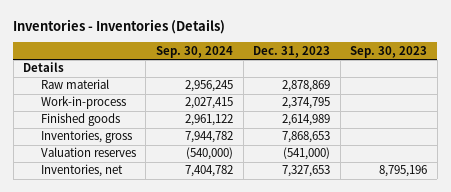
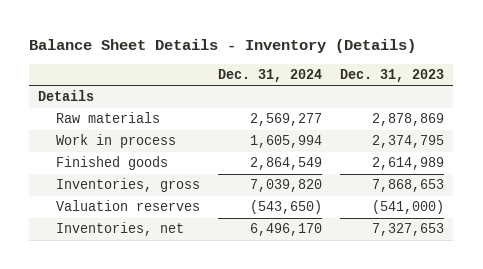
- Inventories - Inventories (Details)
+ Balance Sheet Details - Inventory (Details)
- | Sep. 30, 2024 | Dec. 31, 2023 | Sep. 30, 2023
+ | Dec. 31, 2024 | Dec. 31, 2023
- Raw material | 2,956,245 | 2,878,869 |
- Work-in-process | 2,027,415 | 2,374,795 |
+ Raw materials | 2,569,277 | 2,878,869
+ Work in process | 1,605,994 | 2,374,795

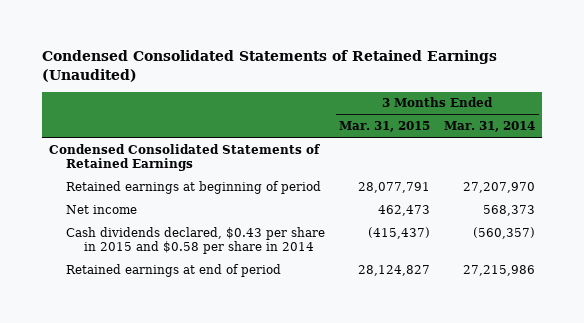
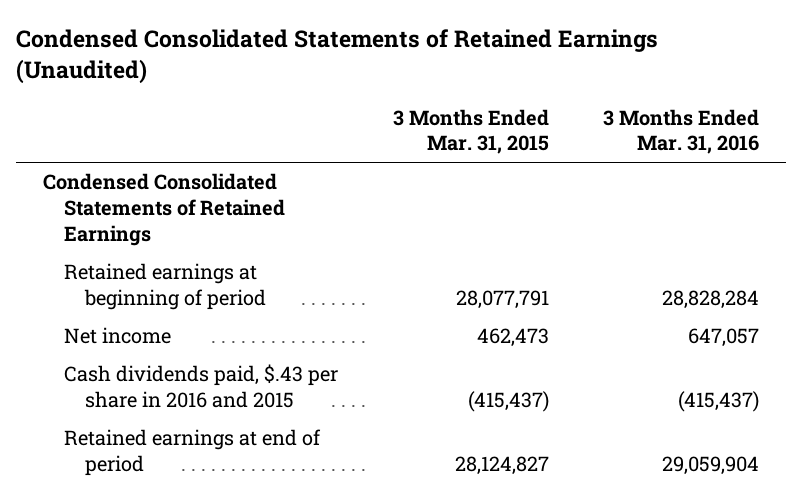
- | 3 Months Ended Mar. 31, 2015 | 3 Months Ended Mar. 31, 2014
+ | 3 Months Ended Mar. 31, 2015 | 3 Months Ended Mar. 31, 2016
- Cash dividends declared, $0.43 per share in 2015 and $0.58 per share in 2014 | (415,437) | (560,357)
+ Cash dividends paid, $.43 per share in 2016 and 2015 | (415,437) | (415,437)

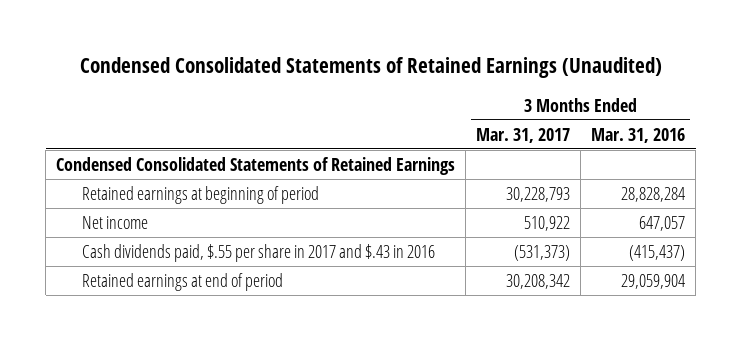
- | 3 Months Ended Mar. 31, 2015 | 3 Months Ended Mar. 31, 2016
+ | 3 Months Ended Mar. 31, 2017 | 3 Months Ended Mar. 31, 2016
- Cash dividends paid, $.43 per share in 2016 and 2015 | (415,437) | (415,437)
+ Cash dividends paid, $.55 per share in 2017 and $.43 in 2016 | (531,373) | (415,437)

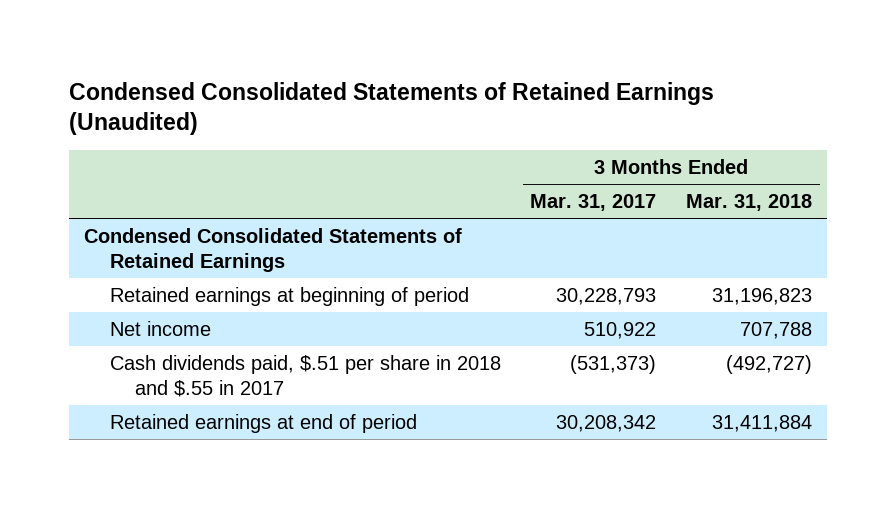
- | 3 Months Ended Mar. 31, 2017 | 3 Months Ended Mar. 31, 2016
+ | 3 Months Ended Mar. 31, 2017 | 3 Months Ended Mar. 31, 2018
- Cash dividends paid, $.55 per share in 2017 and $.43 in 2016 | (531,373) | (415,437)
+ Cash dividends paid, $.51 per share in 2018 and $.55 in 2017 | (531,373) | (492,727)

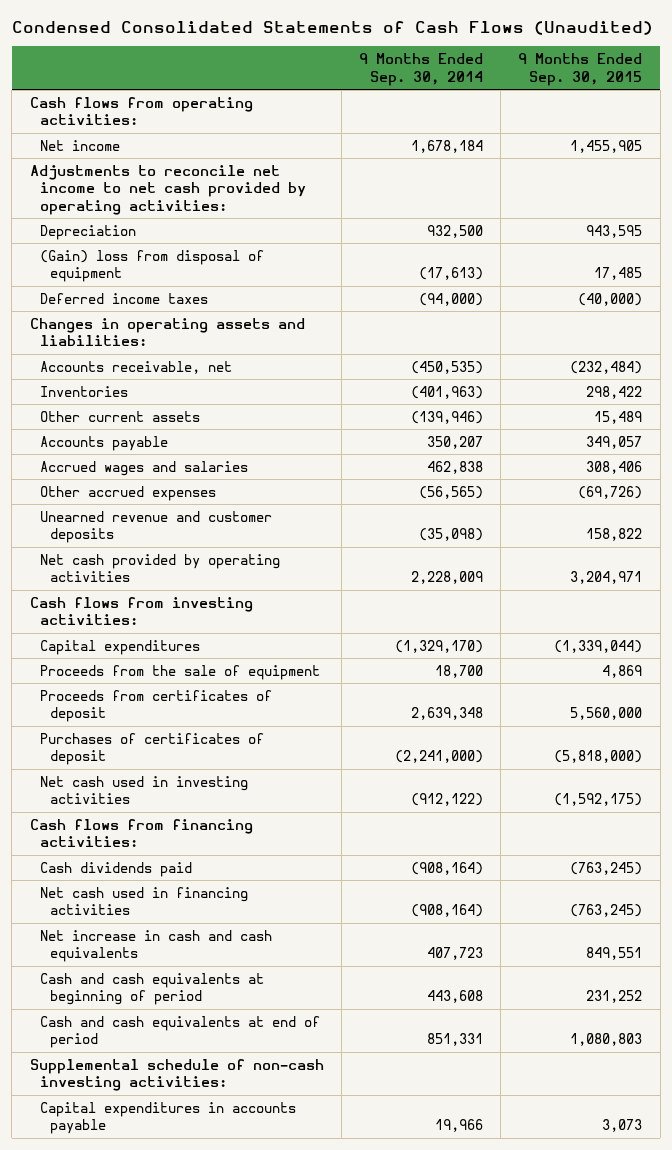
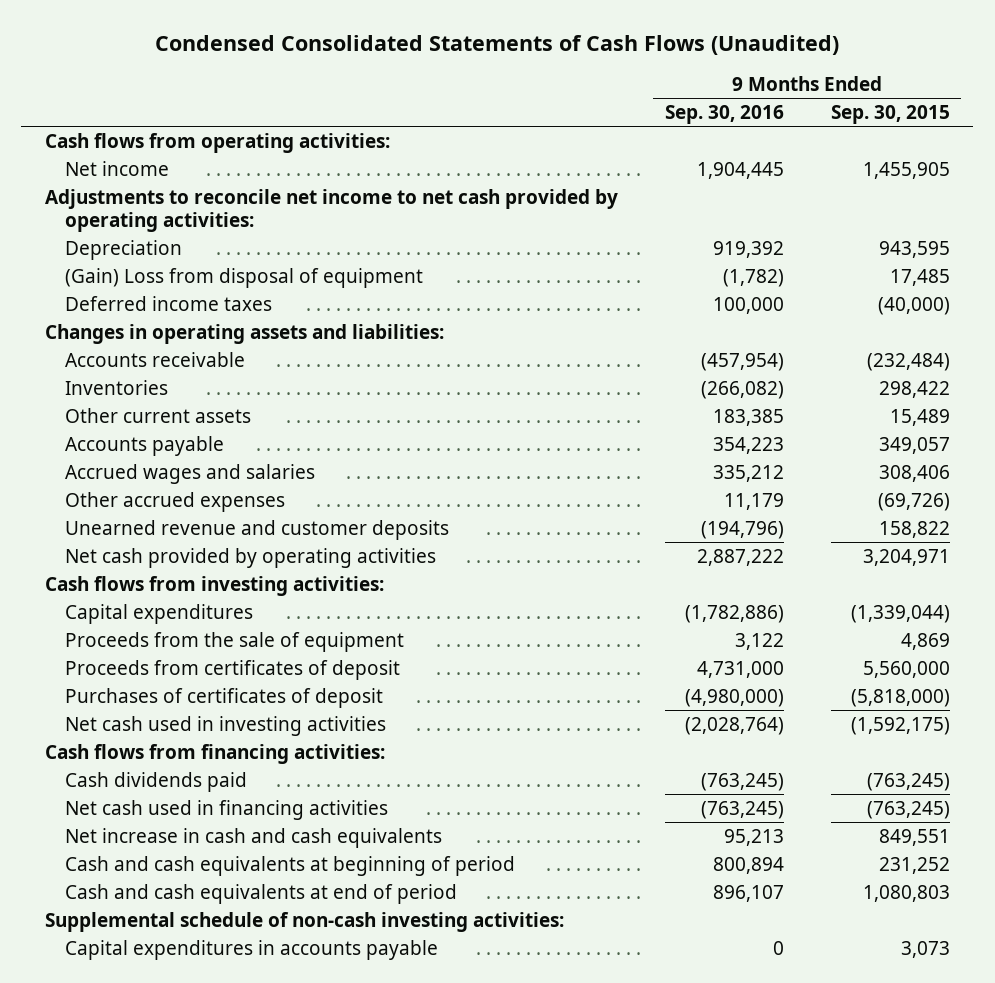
- | 9 Months Ended Sep. 30, 2014 | 9 Months Ended Sep. 30, 2015
+ | 9 Months Ended Sep. 30, 2016 | 9 Months Ended Sep. 30, 2015
- (Gain) loss from disposal of equipment | (17,613) | 17,485
+ (Gain) Loss from disposal of equipment | (1,782) | 17,485
- Accounts receivable, net | (450,535) | (232,484)
+ Accounts receivable | (457,954) | (232,484)

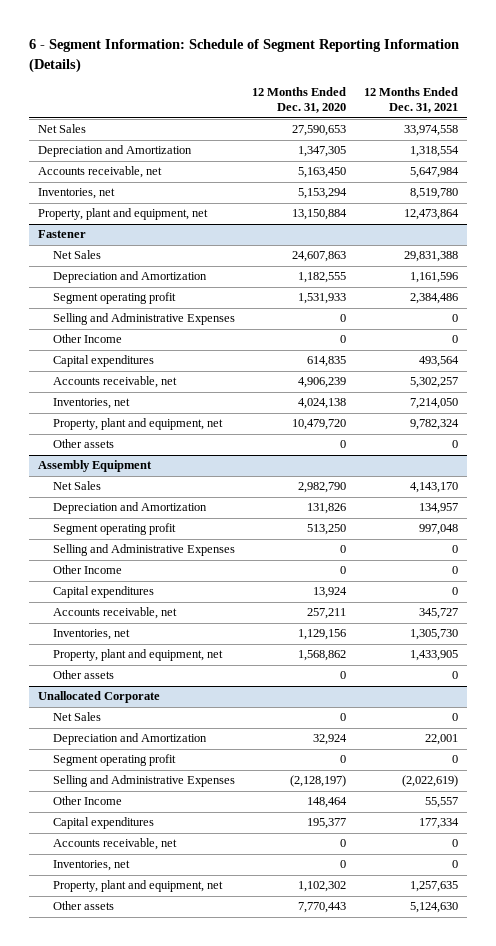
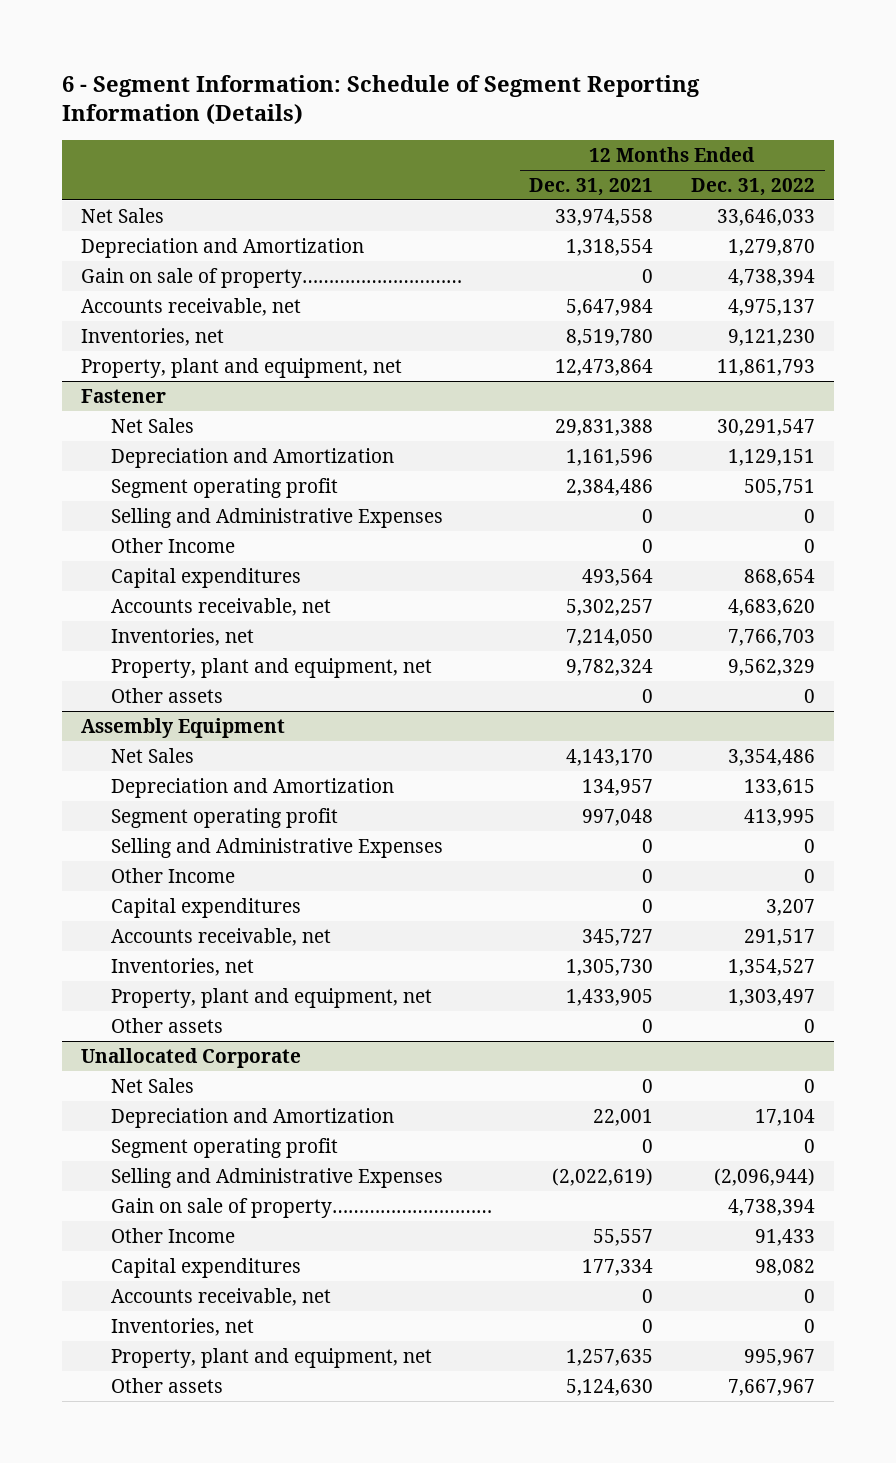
- | 12 Months Ended Dec. 31, 2020 | 12 Months Ended Dec. 31, 2021
+ | 12 Months Ended Dec. 31, 2021 | 12 Months Ended Dec. 31, 2022
+ Gain on sale of property………………………… | 0 | 4,738,394
@ Unallocated Corporate
+ Gain on sale of property………………………… | | 4,738,394

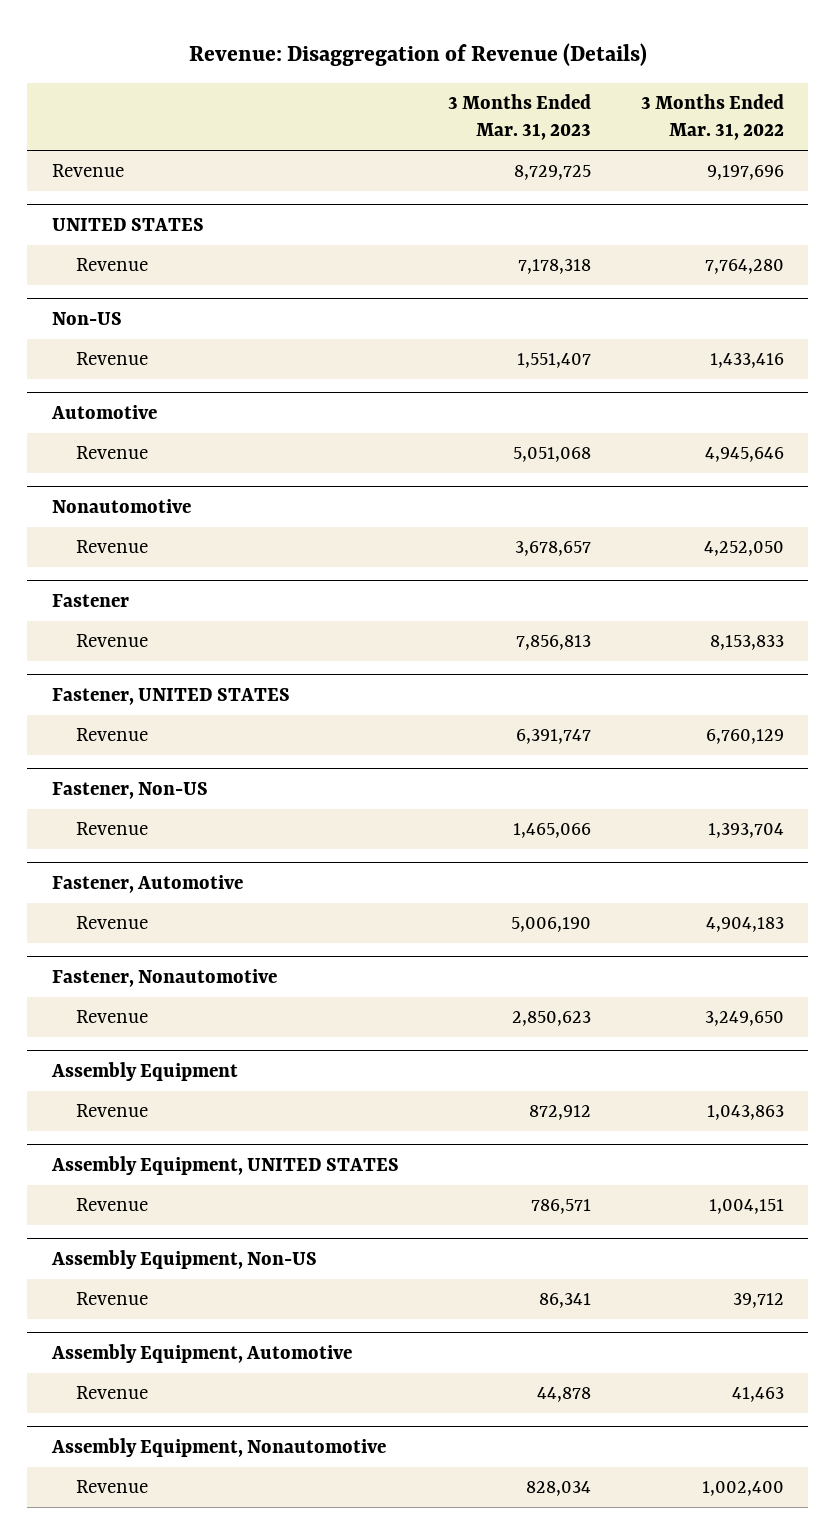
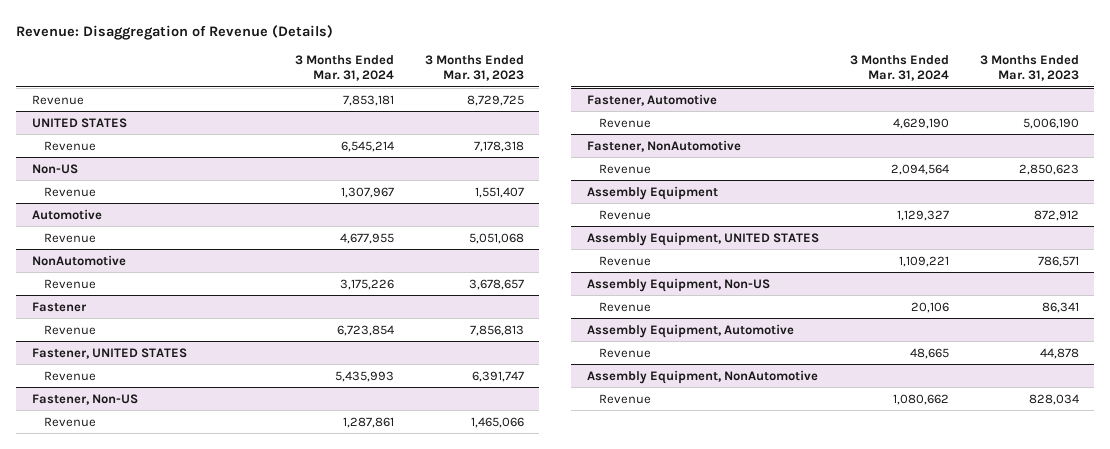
- | 3 Months Ended Mar. 31, 2023 | 3 Months Ended Mar. 31, 2022
+ | 3 Months Ended Mar. 31, 2024 | 3 Months Ended Mar. 31, 2023
- Nonautomotive
+ NonAutomotive
- Fastener, Nonautomotive
+ Fastener, NonAutomotive
- Assembly Equipment, Nonautomotive
+ Assembly Equipment, NonAutomotive

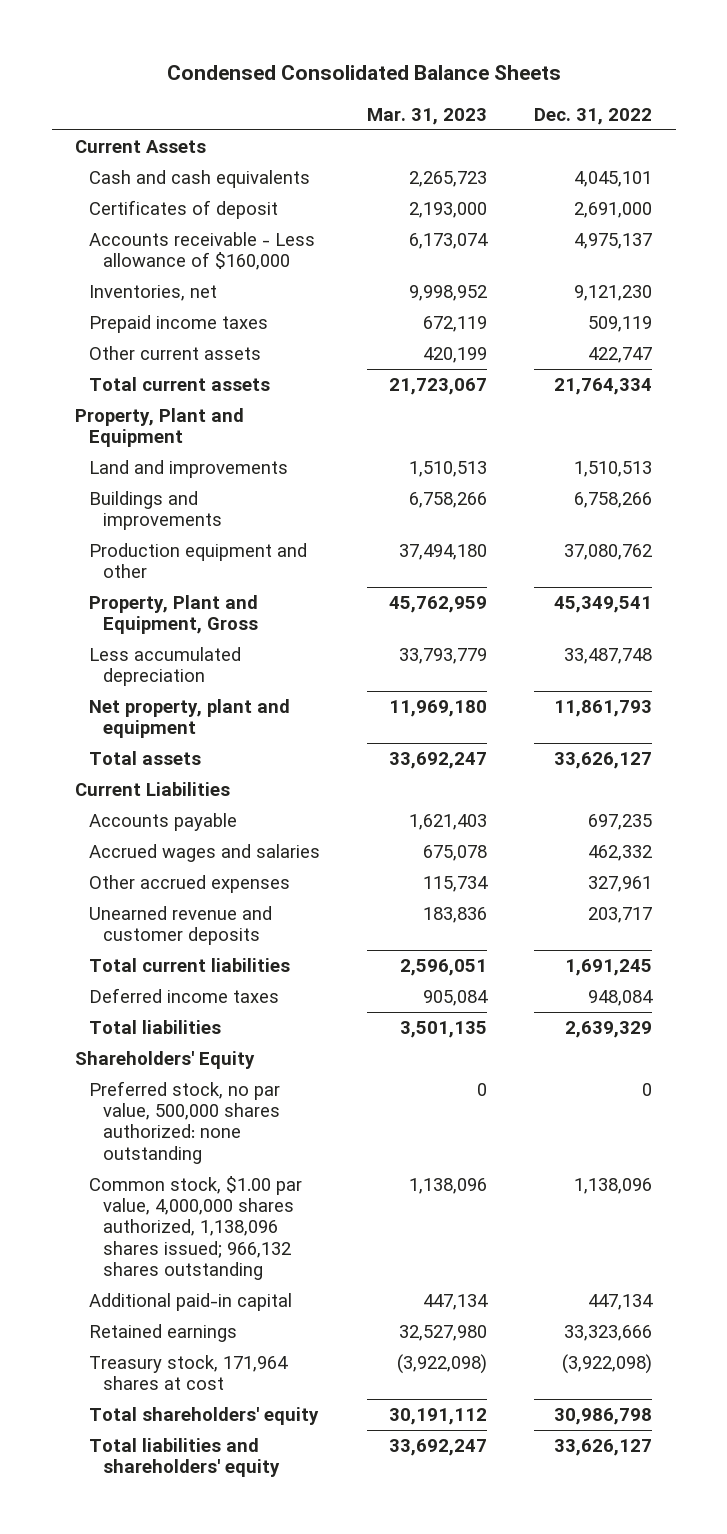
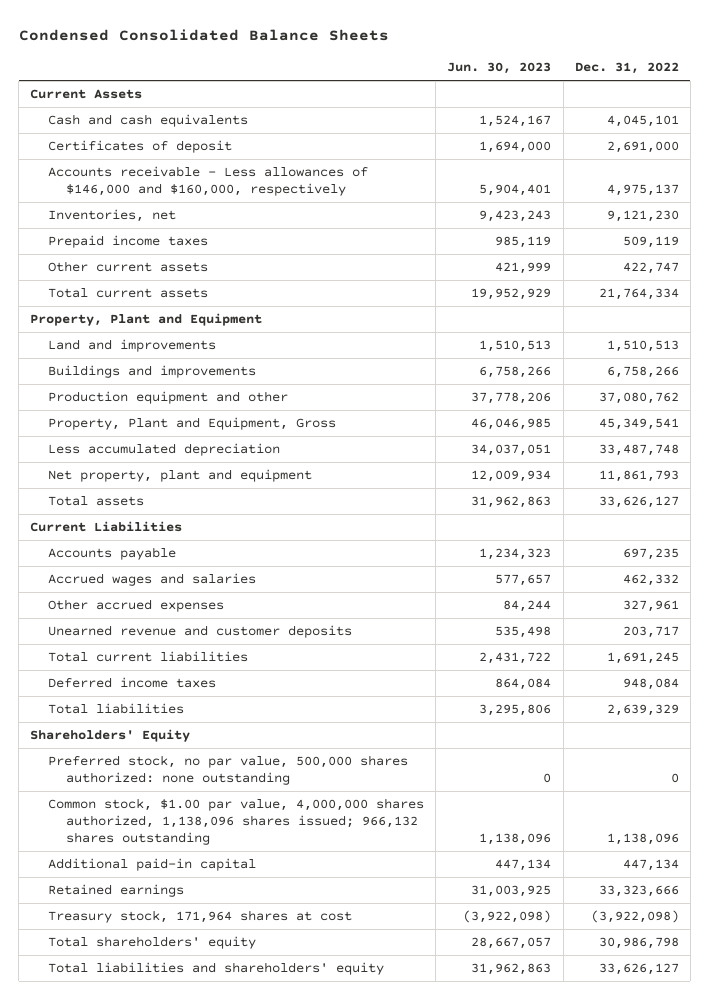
- | Mar. 31, 2023 | Dec. 31, 2022
+ | Jun. 30, 2023 | Dec. 31, 2022
- Accounts receivable - Less allowance of $160,000 | 6,173,074 | 4,975,137
+ Accounts receivable - Less allowances of $146,000 and $160,000, respectively | 5,904,401 | 4,975,137

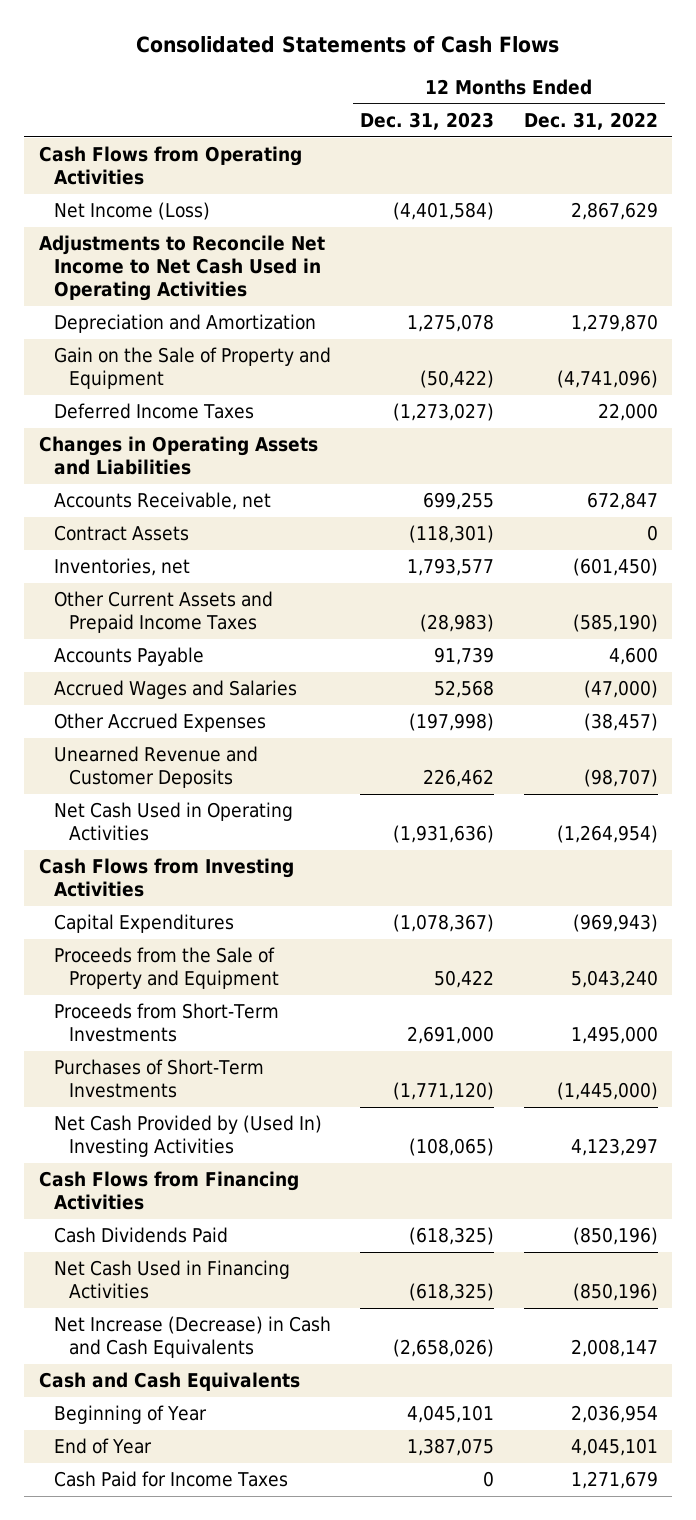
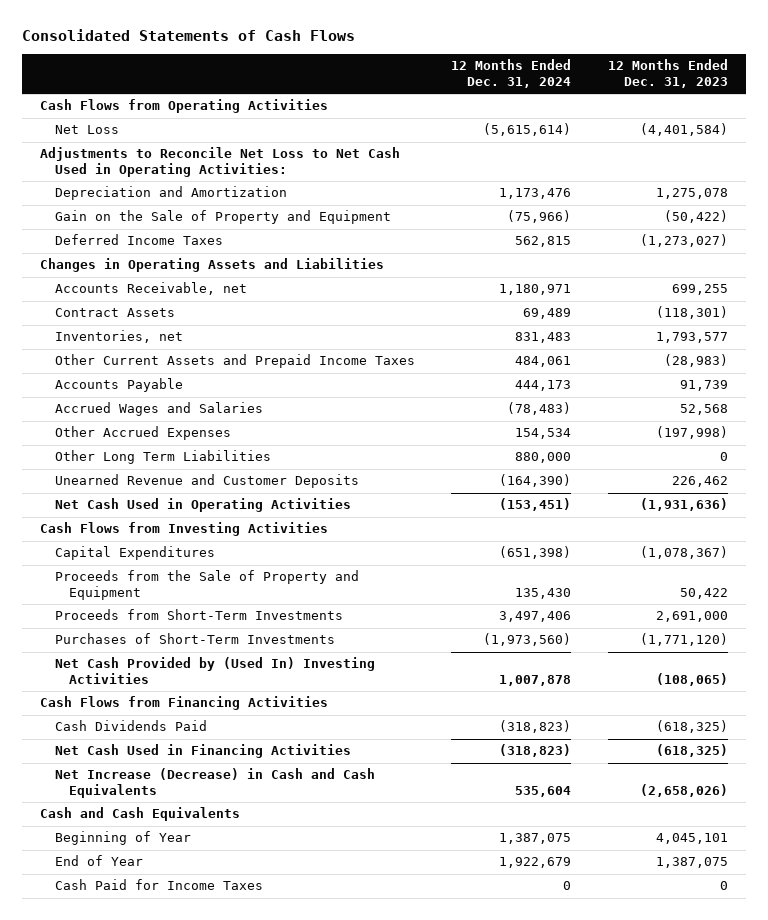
- | 12 Months Ended Dec. 31, 2023 | 12 Months Ended Dec. 31, 2022
+ | 12 Months Ended Dec. 31, 2024 | 12 Months Ended Dec. 31, 2023
- Net Income (Loss) | (4,401,584) | 2,867,629
- Adjustments to Reconcile Net Income to Net Cash Used in Operating Activities
+ Net Loss | (5,615,614) | (4,401,584)
+ Adjustments to Reconcile Net Loss to Net Cash Used in Operating Activities:
+ Other Long Term Liabilities | 880,000 | 0

